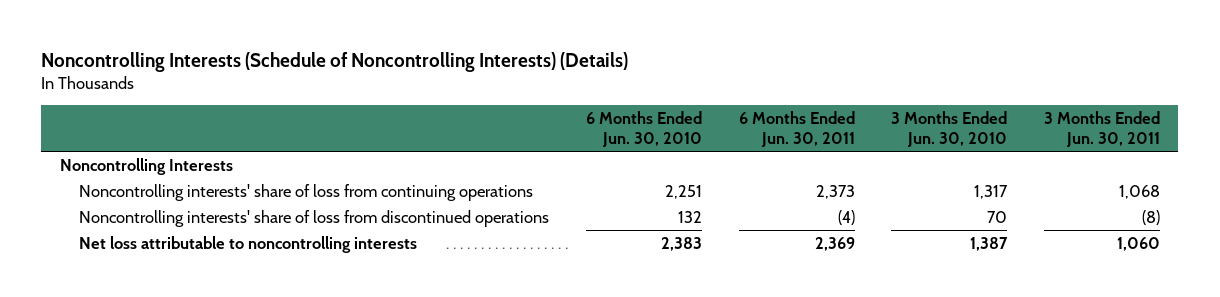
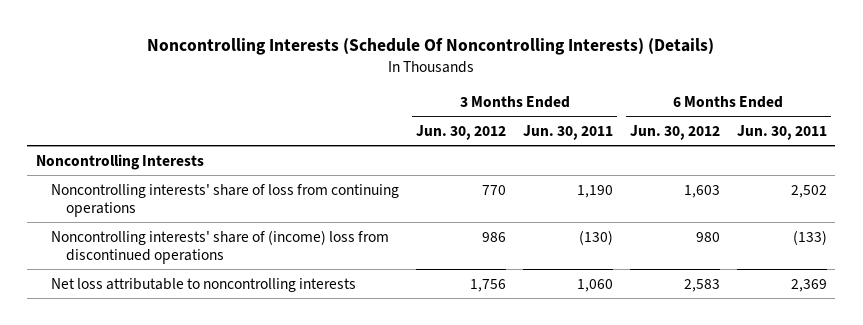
- Noncontrolling Interests (Schedule of Noncontrolling Interests) (Details)
+ Noncontrolling Interests (Schedule Of Noncontrolling Interests) (Details)
- | 6 Months Ended Jun. 30, 2010 | 6 Months Ended Jun. 30, 2011 | 3 Months Ended Jun. 30, 2010 | 3 Months Ended Jun. 30, 2011
+ | 3 Months Ended Jun. 30, 2012 | 3 Months Ended Jun. 30, 2011 | 6 Months Ended Jun. 30, 2012 | 6 Months Ended Jun. 30, 2011
- Noncontrolling interests' share of loss from continuing operations | 2,251 | 2,373 | 1,317 | 1,068
- Noncontrolling interests' share of loss from discontinued operations | 132 | (4) | 70 | (8)
+ Noncontrolling interests' share of loss from continuing operations | 770 | 1,190 | 1,603 | 2,502
+ Noncontrolling interests' share of (income) loss from discontinued operations | 986 | (130) | 980 | (133)

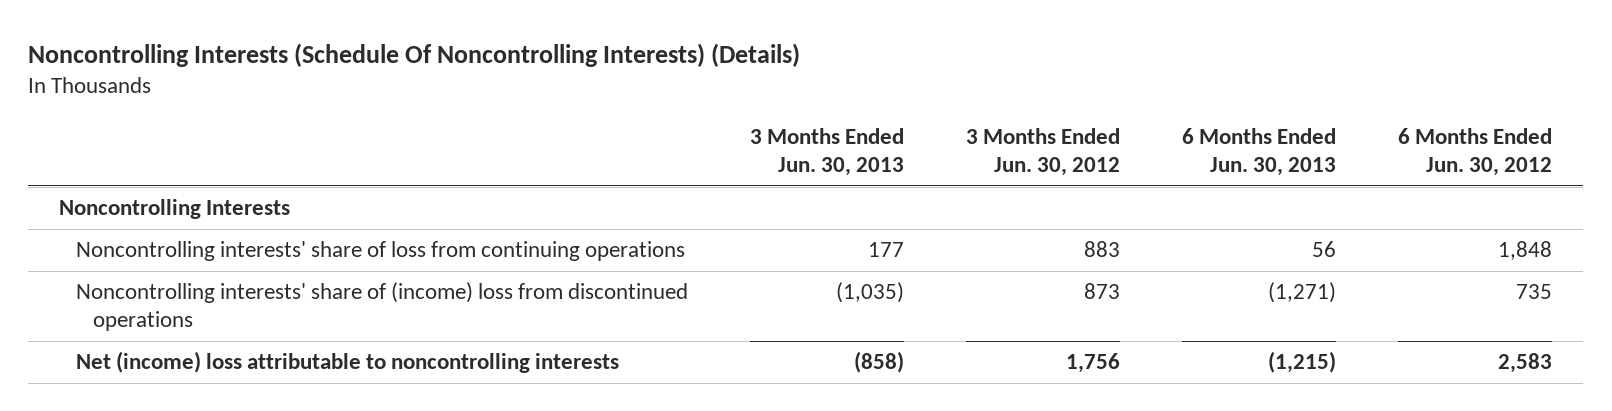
- | 3 Months Ended Jun. 30, 2012 | 3 Months Ended Jun. 30, 2011 | 6 Months Ended Jun. 30, 2012 | 6 Months Ended Jun. 30, 2011
+ | 3 Months Ended Jun. 30, 2013 | 3 Months Ended Jun. 30, 2012 | 6 Months Ended Jun. 30, 2013 | 6 Months Ended Jun. 30, 2012
- Noncontrolling interests' share of loss from continuing operations | 770 | 1,190 | 1,603 | 2,502
- Noncontrolling interests' share of (income) loss from discontinued operations | 986 | (130) | 980 | (133)
- Net loss attributable to noncontrolling interests | 1,756 | 1,060 | 2,583 | 2,369
+ Noncontrolling interests' share of loss from continuing operations | 177 | 883 | 56 | 1,848
+ Noncontrolling interests' share of (income) loss from discontinued operations | (1,035) | 873 | (1,271) | 735
+ Net (income) loss attributable to noncontrolling interests | (858) | 1,756 | (1,215) | 2,583

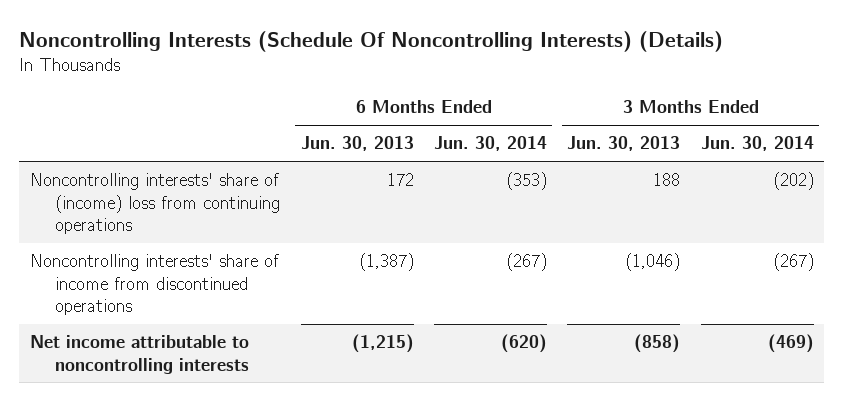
- | 3 Months Ended Jun. 30, 2013 | 3 Months Ended Jun. 30, 2012 | 6 Months Ended Jun. 30, 2013 | 6 Months Ended Jun. 30, 2012
+ | 6 Months Ended Jun. 30, 2013 | 6 Months Ended Jun. 30, 2014 | 3 Months Ended Jun. 30, 2013 | 3 Months Ended Jun. 30, 2014
- Noncontrolling Interests
- Noncontrolling interests' share of loss from continuing operations | 177 | 883 | 56 | 1,848
- Noncontrolling interests' share of (income) loss from discontinued operations | (1,035) | 873 | (1,271) | 735
- Net (income) loss attributable to noncontrolling interests | (858) | 1,756 | (1,215) | 2,583
+ Noncontrolling interests' share of (income) loss from continuing operations | 172 | (353) | 188 | (202)
+ Noncontrolling interests' share of income from discontinued operations | (1,387) | (267) | (1,046) | (267)
+ Net income attributable to noncontrolling interests | (1,215) | (620) | (858) | (469)

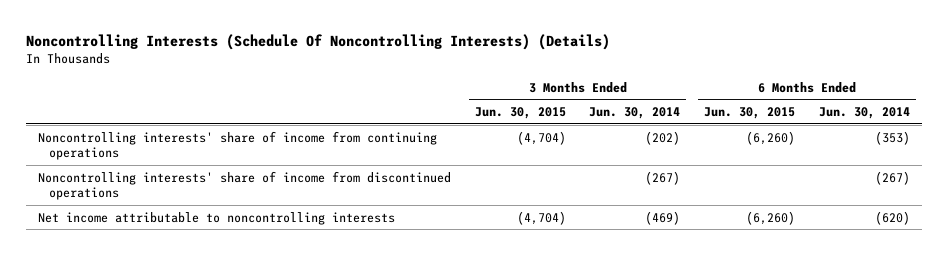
- | 6 Months Ended Jun. 30, 2013 | 6 Months Ended Jun. 30, 2014 | 3 Months Ended Jun. 30, 2013 | 3 Months Ended Jun. 30, 2014
+ | 3 Months Ended Jun. 30, 2015 | 3 Months Ended Jun. 30, 2014 | 6 Months Ended Jun. 30, 2015 | 6 Months Ended Jun. 30, 2014
- Noncontrolling interests' share of (income) loss from continuing operations | 172 | (353) | 188 | (202)
+ Noncontrolling interests' share of income from continuing operations | (4,704) | (202) | (6,260) | (353)

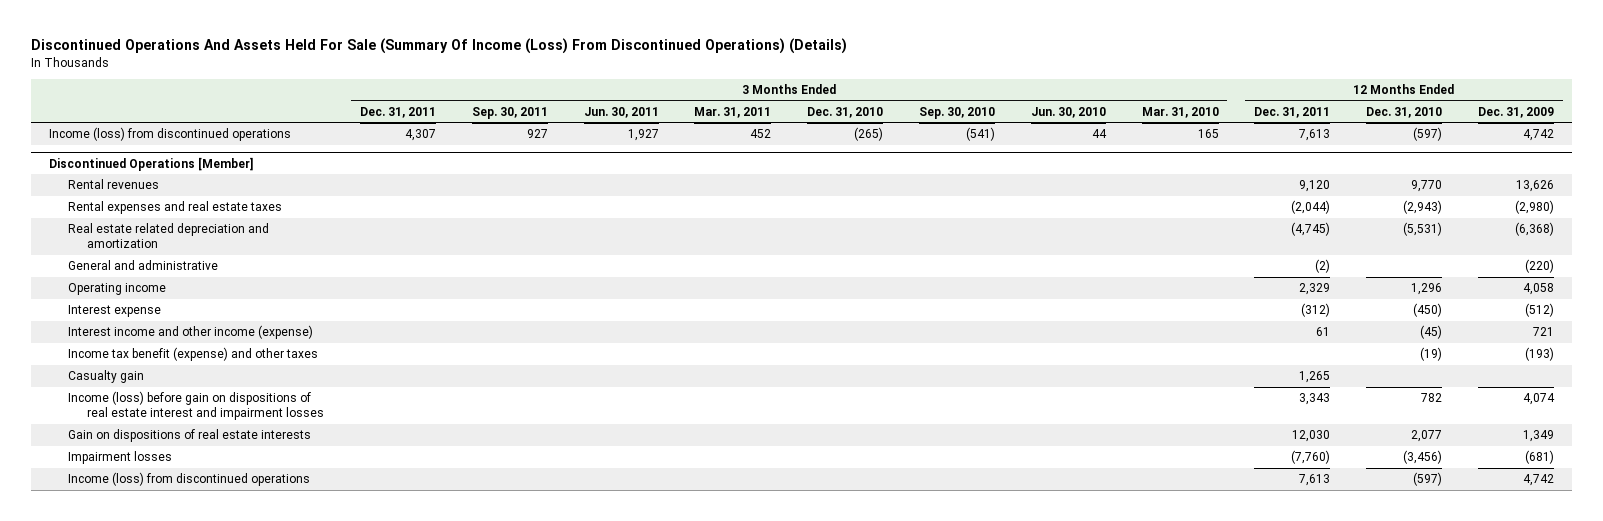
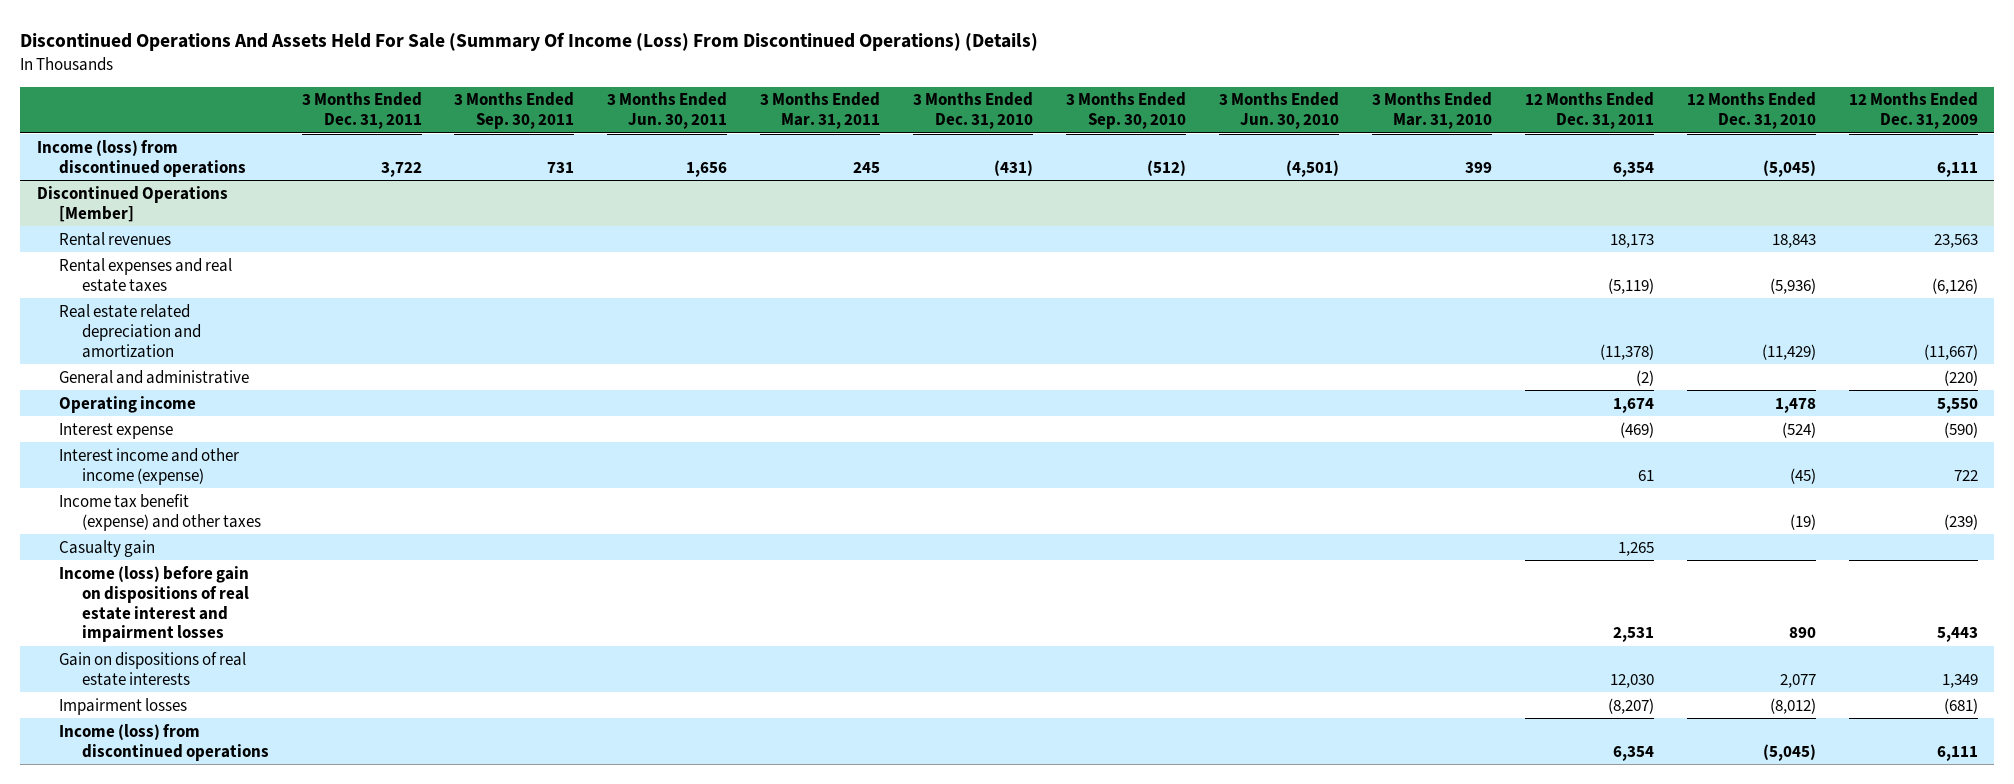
- Income (loss) from discontinued operations | 4,307 | 927 | 1,927 | 452 | (265) | (541) | 44 | 165 | 7,613 | (597) | 4,742
+ Income (loss) from discontinued operations | 3,722 | 731 | 1,656 | 245 | (431) | (512) | (4,501) | 399 | 6,354 | (5,045) | 6,111
@ Discontinued Operations [Member]
- Rental revenues | | | | | | | | | 9,120 | 9,770 | 13,626
- Rental expenses and real estate taxes | | | | | | | | | (2,044) | (2,943) | (2,980)
- Real estate related depreciation and amortization | | | | | | | | | (4,745) | (5,531) | (6,368)
+ Rental revenues | | | | | | | | | 18,173 | 18,843 | 23,563
+ Rental expenses and real estate taxes | | | | | | | | | (5,119) | (5,936) | (6,126)
+ Real estate related depreciation and amortization | | | | | | | | | (11,378) | (11,429) | (11,667)
- Operating income | | | | | | | | | 2,329 | 1,296 | 4,058
- Interest expense | | | | | | | | | (312) | (450) | (512)
- Interest income and other income (expense) | | | | | | | | | 61 | (45) | 721
- Income tax benefit (expense) and other taxes | | | | | | | | | | (19) | (193)
+ Operating income | | | | | | | | | 1,674 | 1,478 | 5,550
+ Interest expense | | | | | | | | | (469) | (524) | (590)
+ Interest income and other income (expense) | | | | | | | | | 61 | (45) | 722
+ Income tax benefit (expense) and other taxes | | | | | | | | | | (19) | (239)
- Income (loss) before gain on dispositions of real estate interest and impairment losses | | | | | | | | | 3,343 | 782 | 4,074
+ Income (loss) before gain on dispositions of real estate interest and impairment losses | | | | | | | | | 2,531 | 890 | 5,443
- Impairment losses | | | | | | | | | (7,760) | (3,456) | (681)
- Income (loss) from discontinued operations | | | | | | | | | 7,613 | (597) | 4,742
+ Impairment losses | | | | | | | | | (8,207) | (8,012) | (681)
+ Income (loss) from discontinued operations | | | | | | | | | 6,354 | (5,045) | 6,111

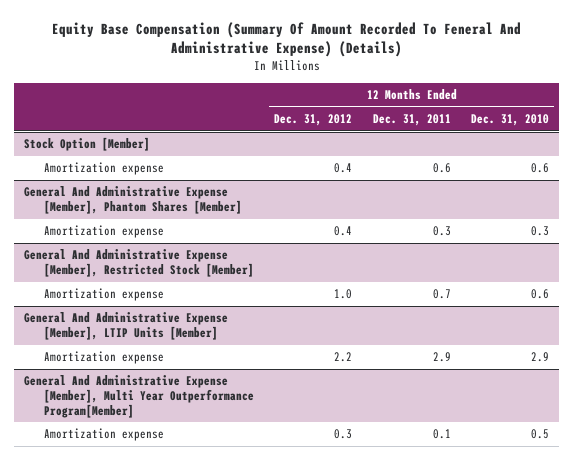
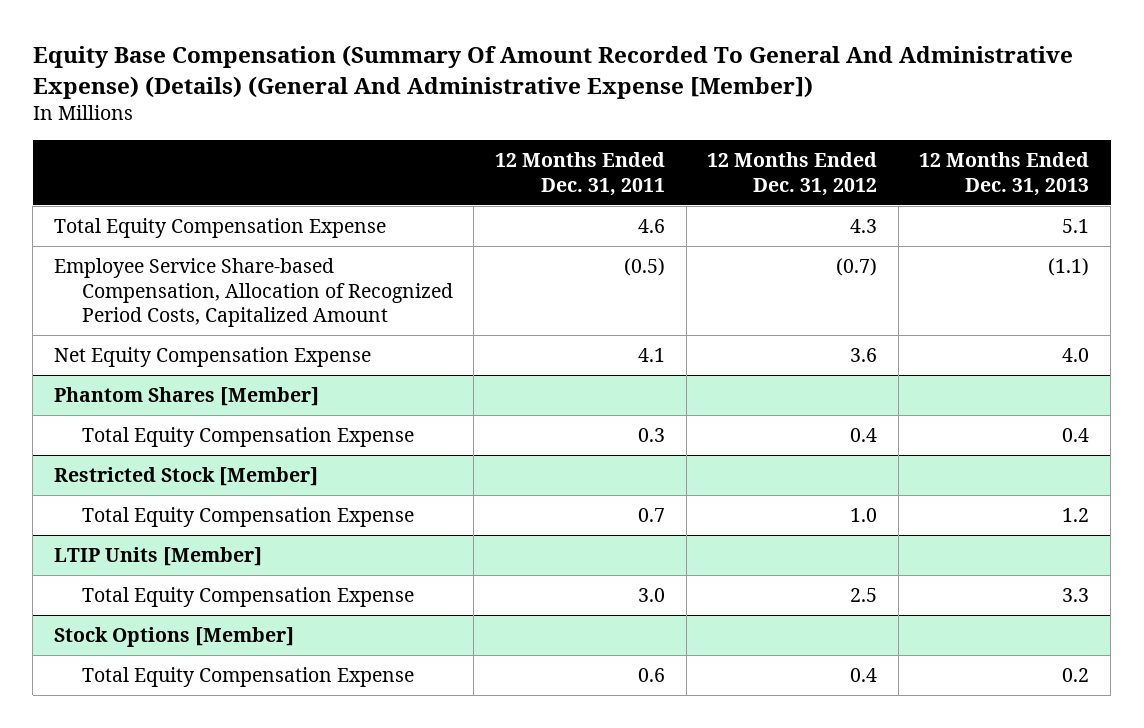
- Equity Base Compensation (Summary Of Amount Recorded To Feneral And Administrative Expense) (Details)
+ Equity Base Compensation (Summary Of Amount Recorded To General And Administrative Expense) (Details) (General And Administrative Expense [Member])
- | 12 Months Ended Dec. 31, 2012 | 12 Months Ended Dec. 31, 2011 | 12 Months Ended Dec. 31, 2010
+ | 12 Months Ended Dec. 31, 2011 | 12 Months Ended Dec. 31, 2012 | 12 Months Ended Dec. 31, 2013
- Stock Option [Member]
- Amortization expense | 0.4 | 0.6 | 0.6
- General And Administrative Expense [Member], Phantom Shares [Member]
- Amortization expense | 0.4 | 0.3 | 0.3
- General And Administrative Expense [Member], Restricted Stock [Member]
- Amortization expense | 1.0 | 0.7 | 0.6
- General And Administrative Expense [Member], LTIP Units [Member]
- Amortization expense | 2.2 | 2.9 | 2.9
- General And Administrative Expense [Member], Multi Year Outperformance Program[Member]
- Amortization expense | 0.3 | 0.1 | 0.5
+ Total Equity Compensation Expense | 4.6 | 4.3 | 5.1
+ Employee Service Share-based Compensation, Allocation of Recognized Period Costs, Capitalized Amount | (0.5) | (0.7) | (1.1)
+ Net Equity Compensation Expense | 4.1 | 3.6 | 4.0
+ Phantom Shares [Member]
+ Total Equity Compensation Expense | 0.3 | 0.4 | 0.4
+ Restricted Stock [Member]
+ Total Equity Compensation Expense | 0.7 | 1.0 | 1.2
+ LTIP Units [Member]
+ Total Equity Compensation Expense | 3.0 | 2.5 | 3.3
+ Stock Options [Member]
+ Total Equity Compensation Expense | 0.6 | 0.4 | 0.2

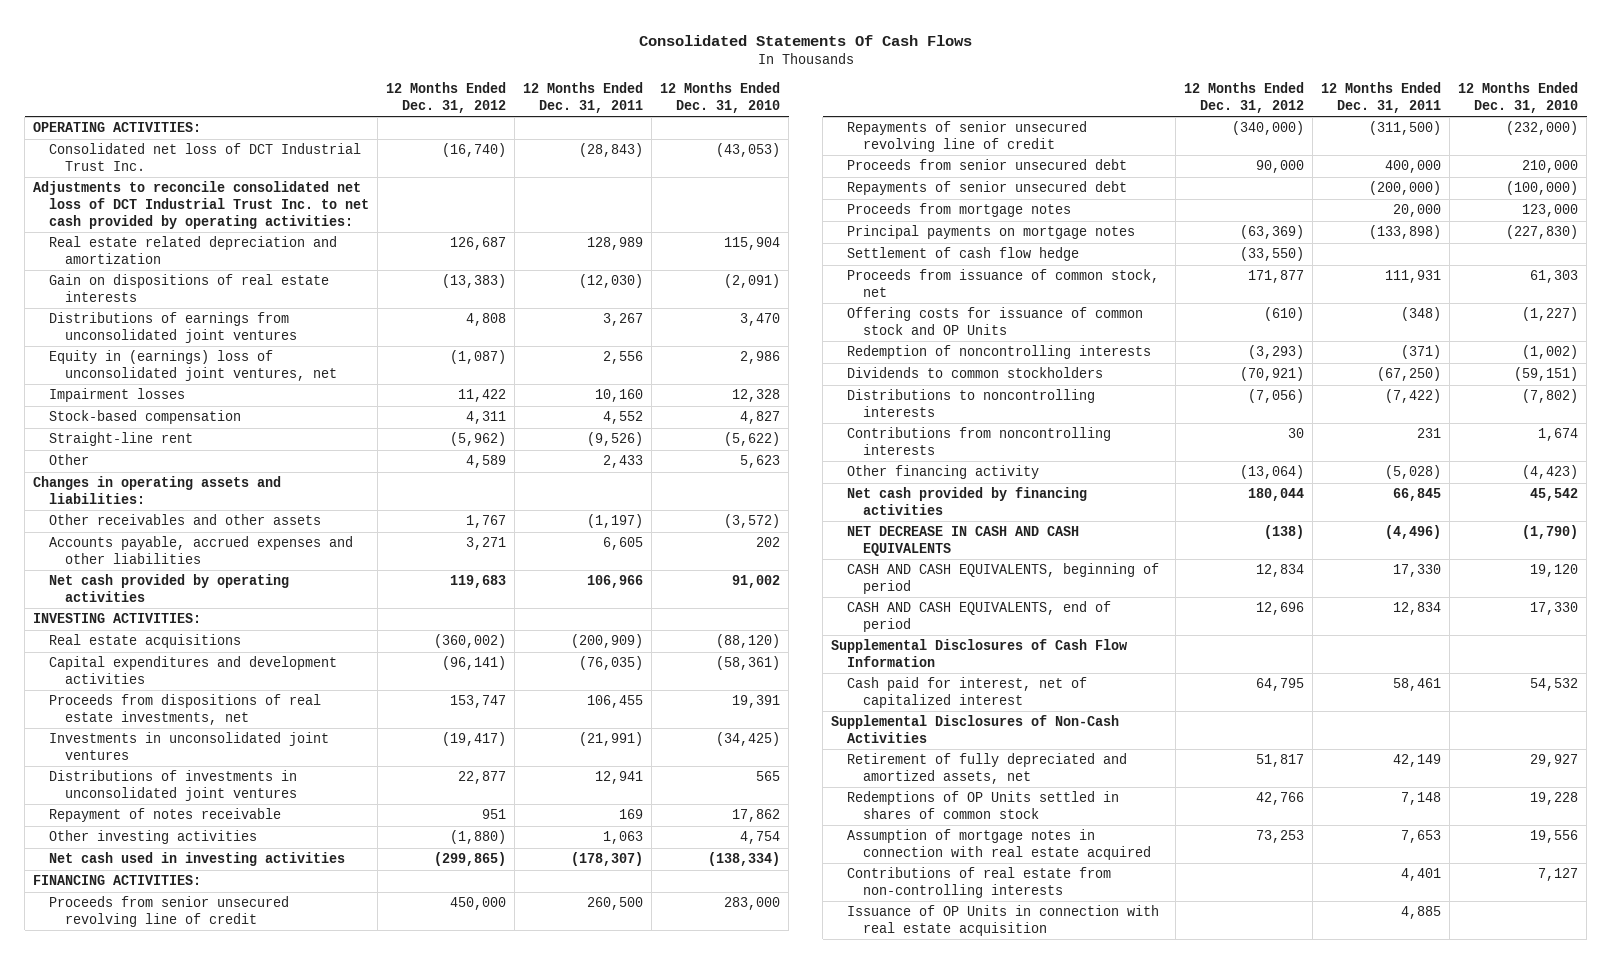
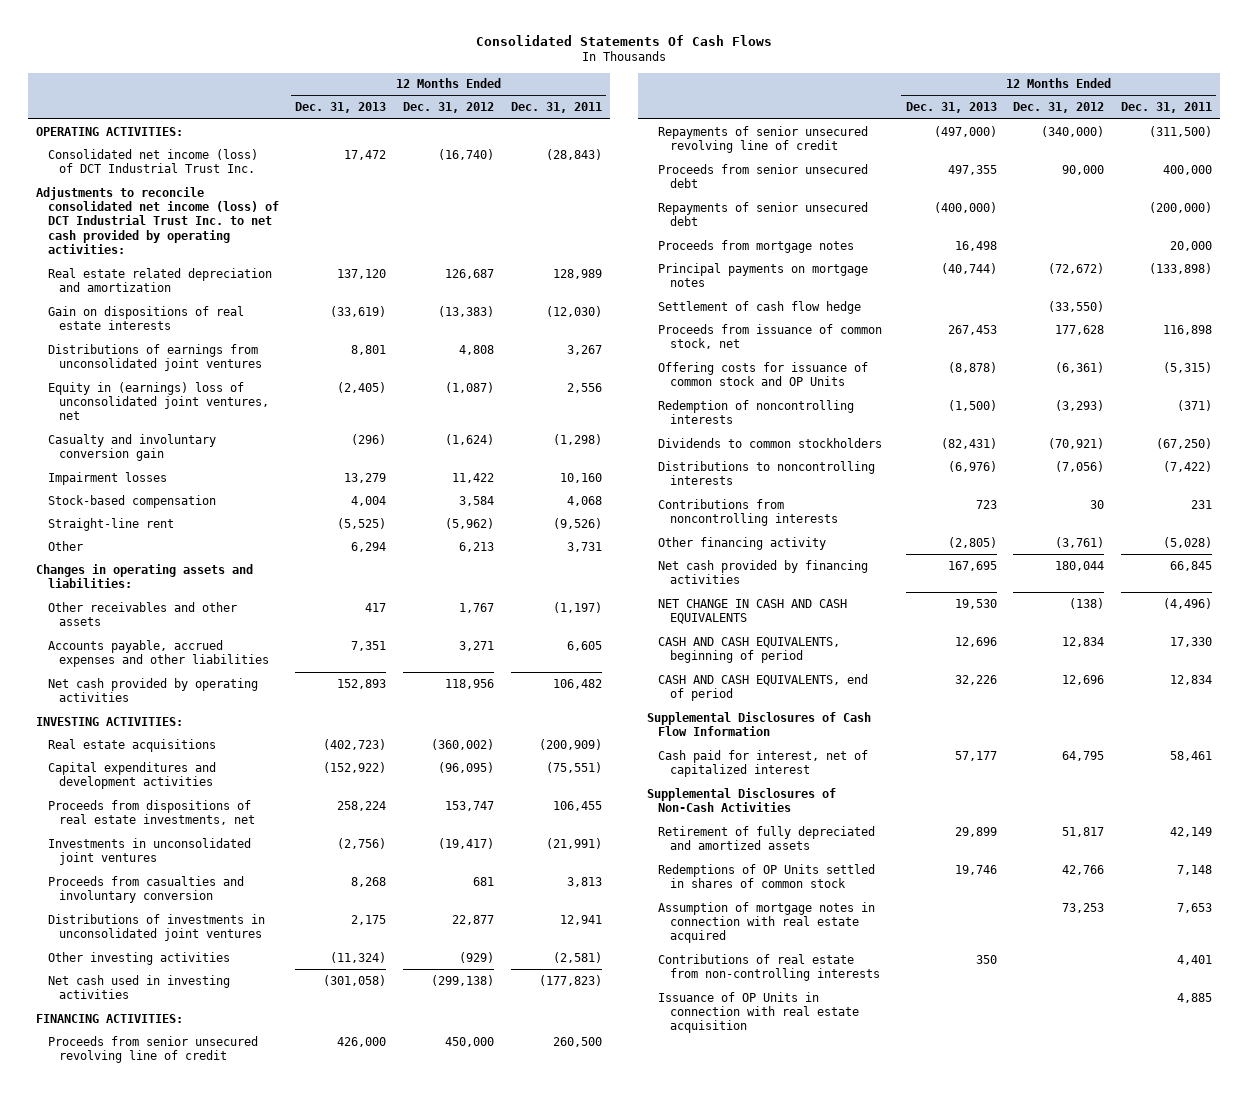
- | 12 Months Ended Dec. 31, 2012 | 12 Months Ended Dec. 31, 2011 | 12 Months Ended Dec. 31, 2010
+ | 12 Months Ended Dec. 31, 2013 | 12 Months Ended Dec. 31, 2012 | 12 Months Ended Dec. 31, 2011
- Consolidated net loss of DCT Industrial Trust Inc. | (16,740) | (28,843) | (43,053)
- Adjustments to reconcile consolidated net loss of DCT Industrial Trust Inc. to net cash provided by operating activities:
+ Consolidated net income (loss) of DCT Industrial Trust Inc. | 17,472 | (16,740) | (28,843)
+ Adjustments to reconcile consolidated net income (loss) of DCT Industrial Trust Inc. to net cash provided by operating activities:
+ Casualty and involuntary conversion gain | (296) | (1,624) | (1,298)
- Stock-based compensation | 4,311 | 4,552 | 4,827
+ Stock-based compensation | 4,004 | 3,584 | 4,068
- Other | 4,589 | 2,433 | 5,623
+ Other | 6,294 | 6,213 | 3,731
- Net cash provided by operating activities | 119,683 | 106,966 | 91,002
+ Net cash provided by operating activities | 152,893 | 118,956 | 106,482
- Capital expenditures and development activities | (96,141) | (76,035) | (58,361)
+ Capital expenditures and development activities | (152,922) | (96,095) | (75,551)
+ Proceeds from casualties and involuntary conversion | 8,268 | 681 | 3,813
- Repayment of notes receivable | 951 | 169 | 17,862
- Other investing activities | (1,880) | 1,063 | 4,754
- Net cash used in investing activities | (299,865) | (178,307) | (138,334)
+ Other investing activities | (11,324) | (929) | (2,581)
+ Net cash used in investing activities | (301,058) | (299,138) | (177,823)
- Principal payments on mortgage notes | (63,369) | (133,898) | (227,830)
+ Principal payments on mortgage notes | (40,744) | (72,672) | (133,898)
- Proceeds from issuance of common stock, net | 171,877 | 111,931 | 61,303
- Offering costs for issuance of common stock and OP Units | (610) | (348) | (1,227)
+ Proceeds from issuance of common stock, net | 267,453 | 177,628 | 116,898
+ Offering costs for issuance of common stock and OP Units | (8,878) | (6,361) | (5,315)
- Other financing activity | (13,064) | (5,028) | (4,423)
+ Other financing activity | (2,805) | (3,761) | (5,028)
- NET DECREASE IN CASH AND CASH EQUIVALENTS | (138) | (4,496) | (1,790)
+ NET CHANGE IN CASH AND CASH EQUIVALENTS | 19,530 | (138) | (4,496)
- Retirement of fully depreciated and amortized assets, net | 51,817 | 42,149 | 29,927
+ Retirement of fully depreciated and amortized assets | 29,899 | 51,817 | 42,149

